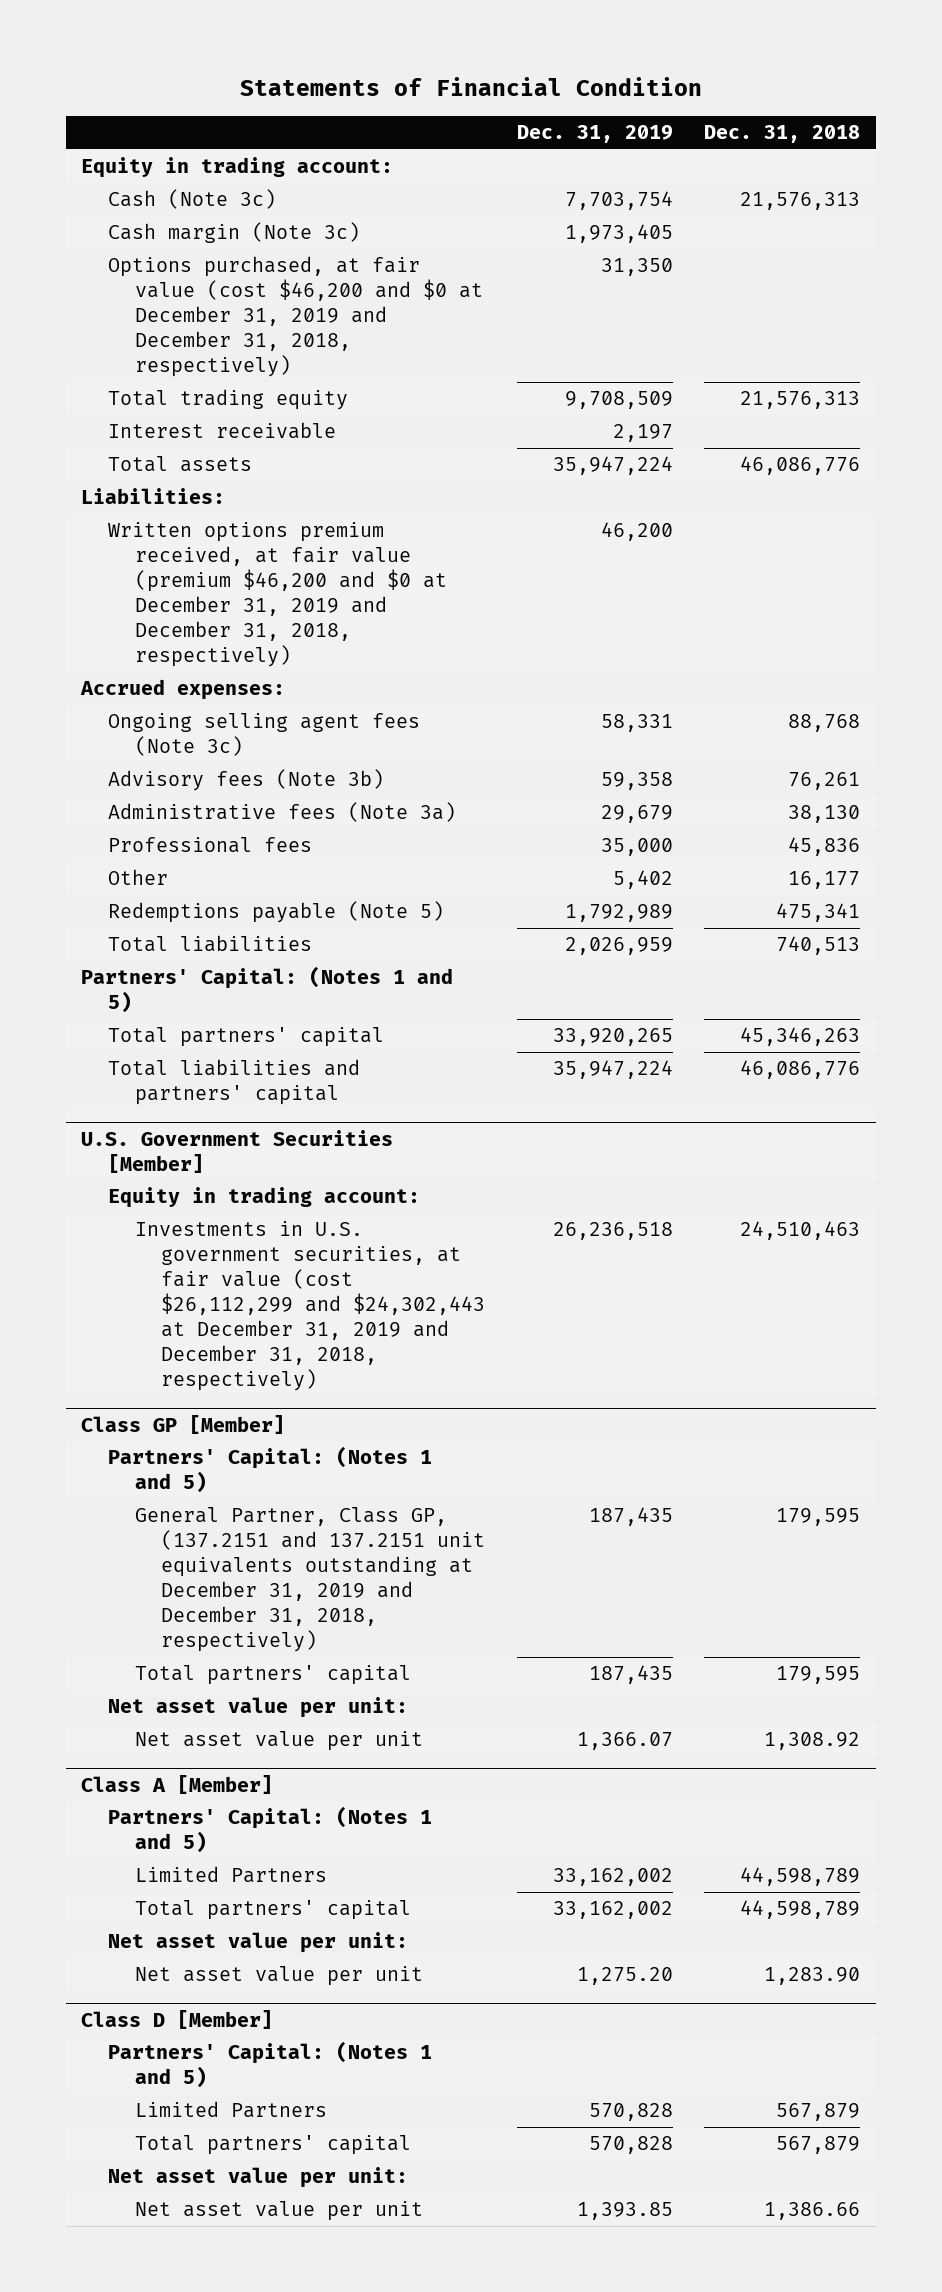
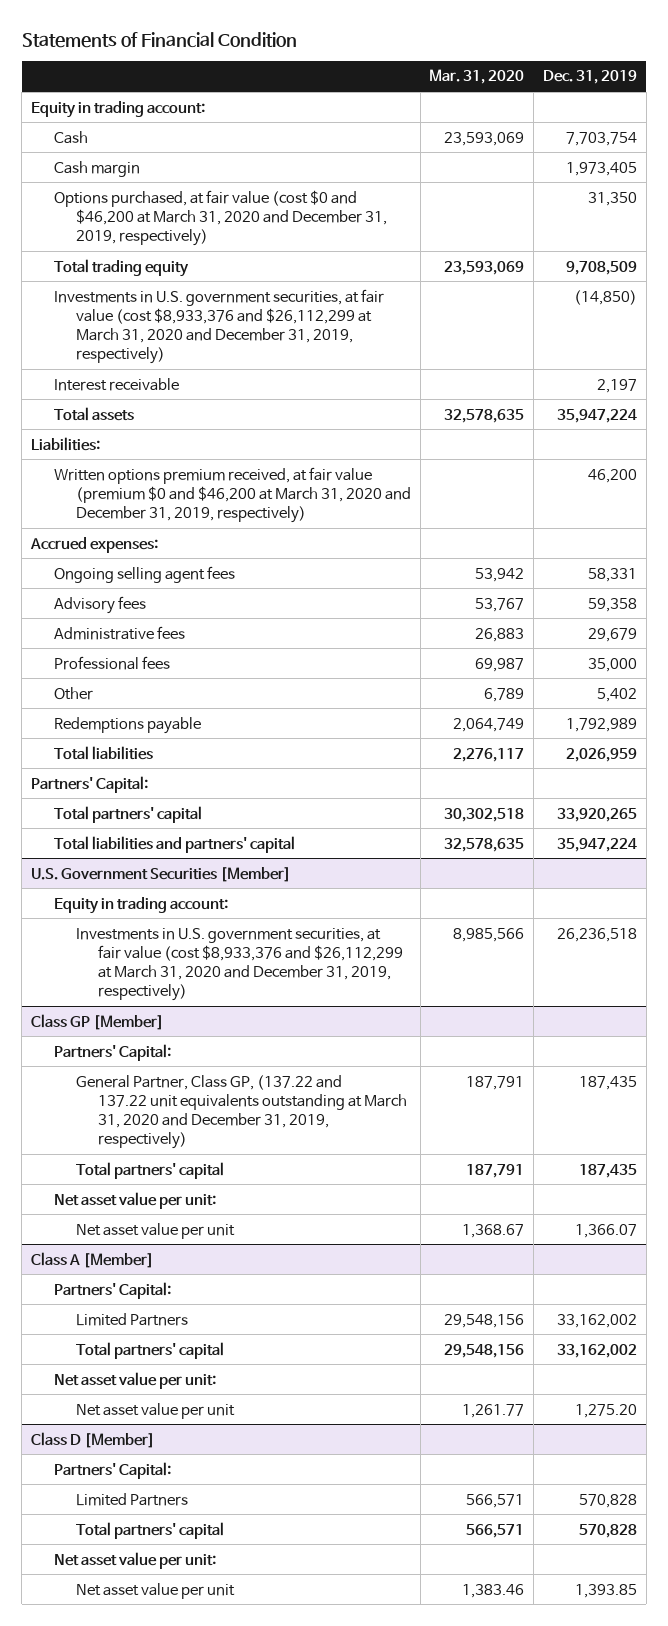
- | Dec. 31, 2019 | Dec. 31, 2018
+ | Mar. 31, 2020 | Dec. 31, 2019
- Cash (Note 3c) | 7,703,754 | 21,576,313
- Cash margin (Note 3c) | 1,973,405 |
- Options purchased, at fair value (cost $46,200 and $0 at December 31, 2019 and December 31, 2018, respectively) | 31,350 |
+ Cash | 23,593,069 | 7,703,754
+ Cash margin | | 1,973,405
+ Options purchased, at fair value (cost $0 and $46,200 at March 31, 2020 and December 31, 2019, respectively) | | 31,350
+ Investments in U.S. government securities, at fair value (cost $8,933,376 and $26,112,299 at March 31, 2020 and December 31, 2019, respectively) | | (14,850)
- Written options premium received, at fair value (premium $46,200 and $0 at December 31, 2019 and December 31, 2018, respectively) | 46,200 |
+ Written options premium received, at fair value (premium $0 and $46,200 at March 31, 2020 and December 31, 2019, respectively) | | 46,200
- Ongoing selling agent fees (Note 3c) | 58,331 | 88,768
- Advisory fees (Note 3b) | 59,358 | 76,261
- Administrative fees (Note 3a) | 29,679 | 38,130
+ Ongoing selling agent fees | 53,942 | 58,331
+ Advisory fees | 53,767 | 59,358
+ Administrative fees | 26,883 | 29,679
- Redemptions payable (Note 5) | 1,792,989 | 475,341
+ Redemptions payable | 2,064,749 | 1,792,989
- Partners' Capital: (Notes 1 and 5)
+ Partners' Capital:
@ U.S. Government Securities [Member]
- Investments in U.S. government securities, at fair value (cost $26,112,299 and $24,302,443 at December 31, 2019 and December 31, 2018, respectively) | 26,236,518 | 24,510,463
+ Investments in U.S. government securities, at fair value (cost $8,933,376 and $26,112,299 at March 31, 2020 and December 31, 2019, respectively) | 8,985,566 | 26,236,518
@ Class GP [Member]
- Partners' Capital: (Notes 1 and 5)
- General Partner, Class GP, (137.2151 and 137.2151 unit equivalents outstanding at December 31, 2019 and December 31, 2018, respectively) | 187,435 | 179,595
+ Partners' Capital:
+ General Partner, Class GP, (137.22 and 137.22 unit equivalents outstanding at March 31, 2020 and December 31, 2019, respectively) | 187,791 | 187,435
@ Class A [Member]
- Partners' Capital: (Notes 1 and 5)
+ Partners' Capital:
@ Class D [Member]
- Partners' Capital: (Notes 1 and 5)
+ Partners' Capital:

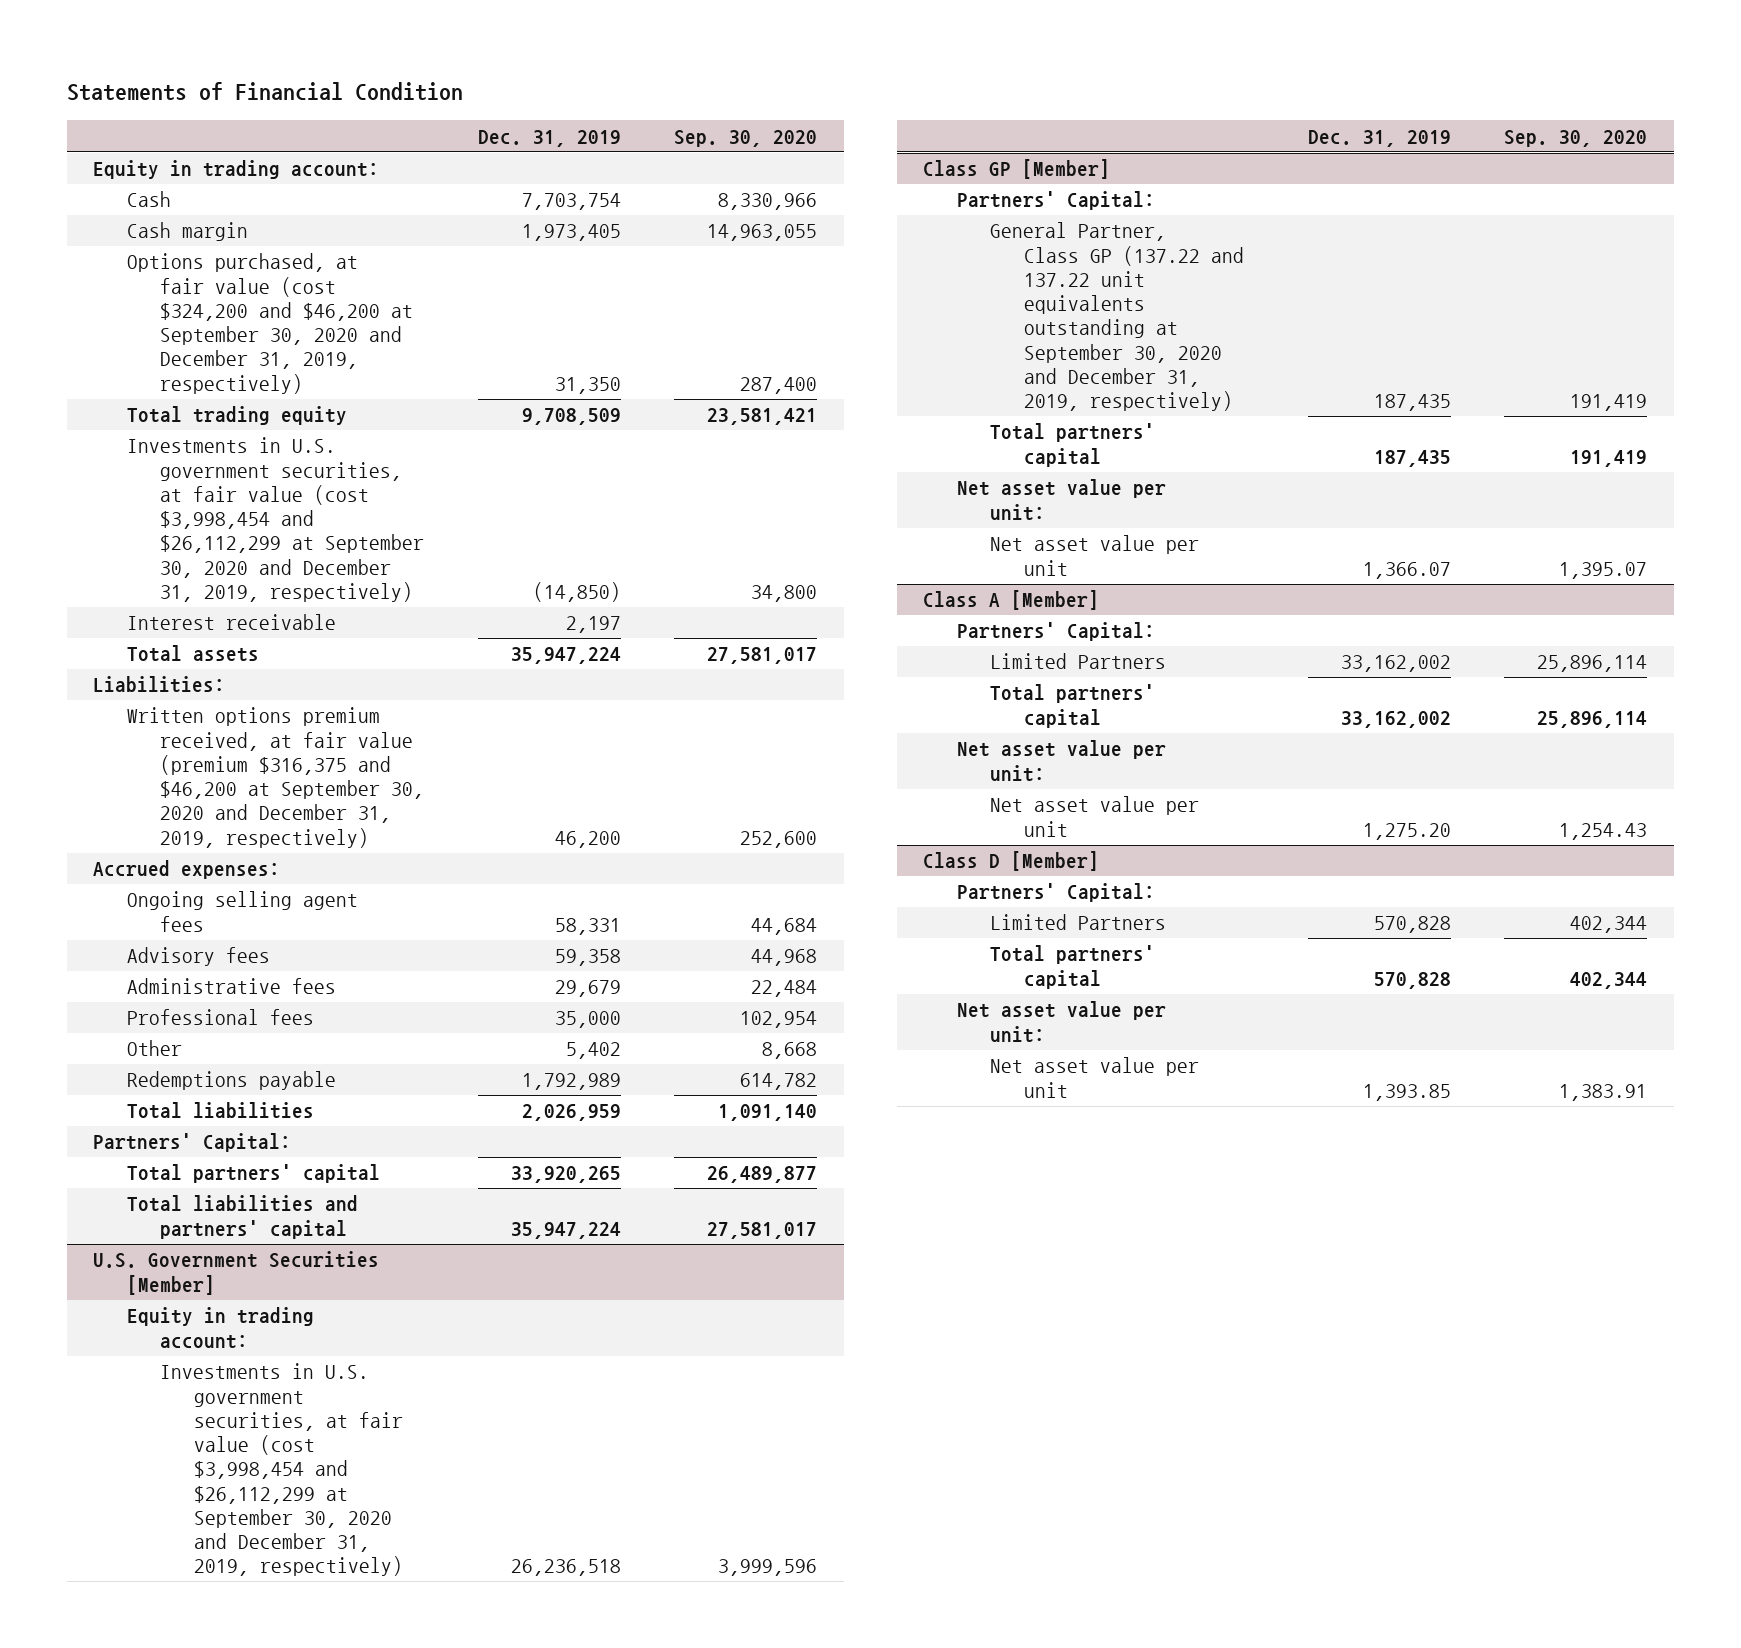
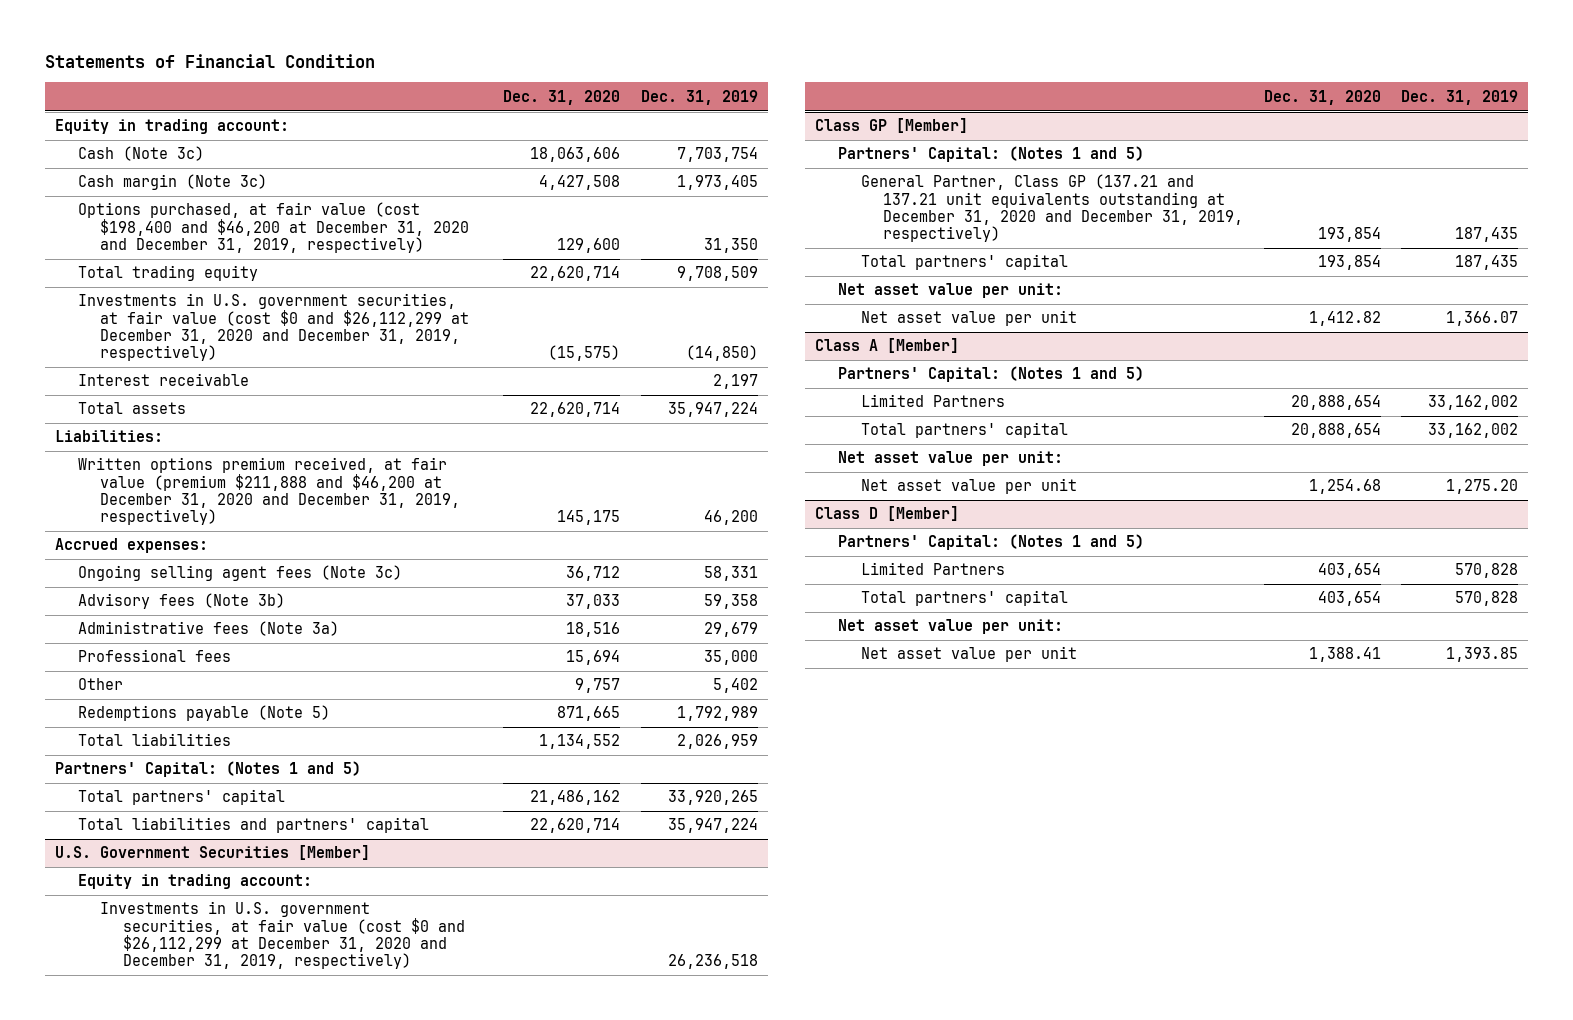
- | Dec. 31, 2019 | Sep. 30, 2020
+ | Dec. 31, 2020 | Dec. 31, 2019
- Cash | 7,703,754 | 8,330,966
- Cash margin | 1,973,405 | 14,963,055
- Options purchased, at fair value (cost $324,200 and $46,200 at September 30, 2020 and December 31, 2019, respectively) | 31,350 | 287,400
+ Cash (Note 3c) | 18,063,606 | 7,703,754
+ Cash margin (Note 3c) | 4,427,508 | 1,973,405
+ Options purchased, at fair value (cost $198,400 and $46,200 at December 31, 2020 and December 31, 2019, respectively) | 129,600 | 31,350
- Investments in U.S. government securities, at fair value (cost $3,998,454 and $26,112,299 at September 30, 2020 and December 31, 2019, respectively) | (14,850) | 34,800
+ Investments in U.S. government securities, at fair value (cost $0 and $26,112,299 at December 31, 2020 and December 31, 2019, respectively) | (15,575) | (14,850)
- Written options premium received, at fair value (premium $316,375 and $46,200 at September 30, 2020 and December 31, 2019, respectively) | 46,200 | 252,600
+ Written options premium received, at fair value (premium $211,888 and $46,200 at December 31, 2020 and December 31, 2019, respectively) | 145,175 | 46,200
- Ongoing selling agent fees | 58,331 | 44,684
- Advisory fees | 59,358 | 44,968
- Administrative fees | 29,679 | 22,484
+ Ongoing selling agent fees (Note 3c) | 36,712 | 58,331
+ Advisory fees (Note 3b) | 37,033 | 59,358
+ Administrative fees (Note 3a) | 18,516 | 29,679
- Redemptions payable | 1,792,989 | 614,782
+ Redemptions payable (Note 5) | 871,665 | 1,792,989
- Partners' Capital:
+ Partners' Capital: (Notes 1 and 5)
@ U.S. Government Securities [Member]
- Investments in U.S. government securities, at fair value (cost $3,998,454 and $26,112,299 at September 30, 2020 and December 31, 2019, respectively) | 26,236,518 | 3,999,596
+ Investments in U.S. government securities, at fair value (cost $0 and $26,112,299 at December 31, 2020 and December 31, 2019, respectively) | | 26,236,518
@ Class GP [Member]
- Partners' Capital:
- General Partner, Class GP (137.22 and 137.22 unit equivalents outstanding at September 30, 2020 and December 31, 2019, respectively) | 187,435 | 191,419
+ Partners' Capital: (Notes 1 and 5)
+ General Partner, Class GP (137.21 and 137.21 unit equivalents outstanding at December 31, 2020 and December 31, 2019, respectively) | 193,854 | 187,435
@ Class A [Member]
- Partners' Capital:
+ Partners' Capital: (Notes 1 and 5)
@ Class D [Member]
- Partners' Capital:
+ Partners' Capital: (Notes 1 and 5)

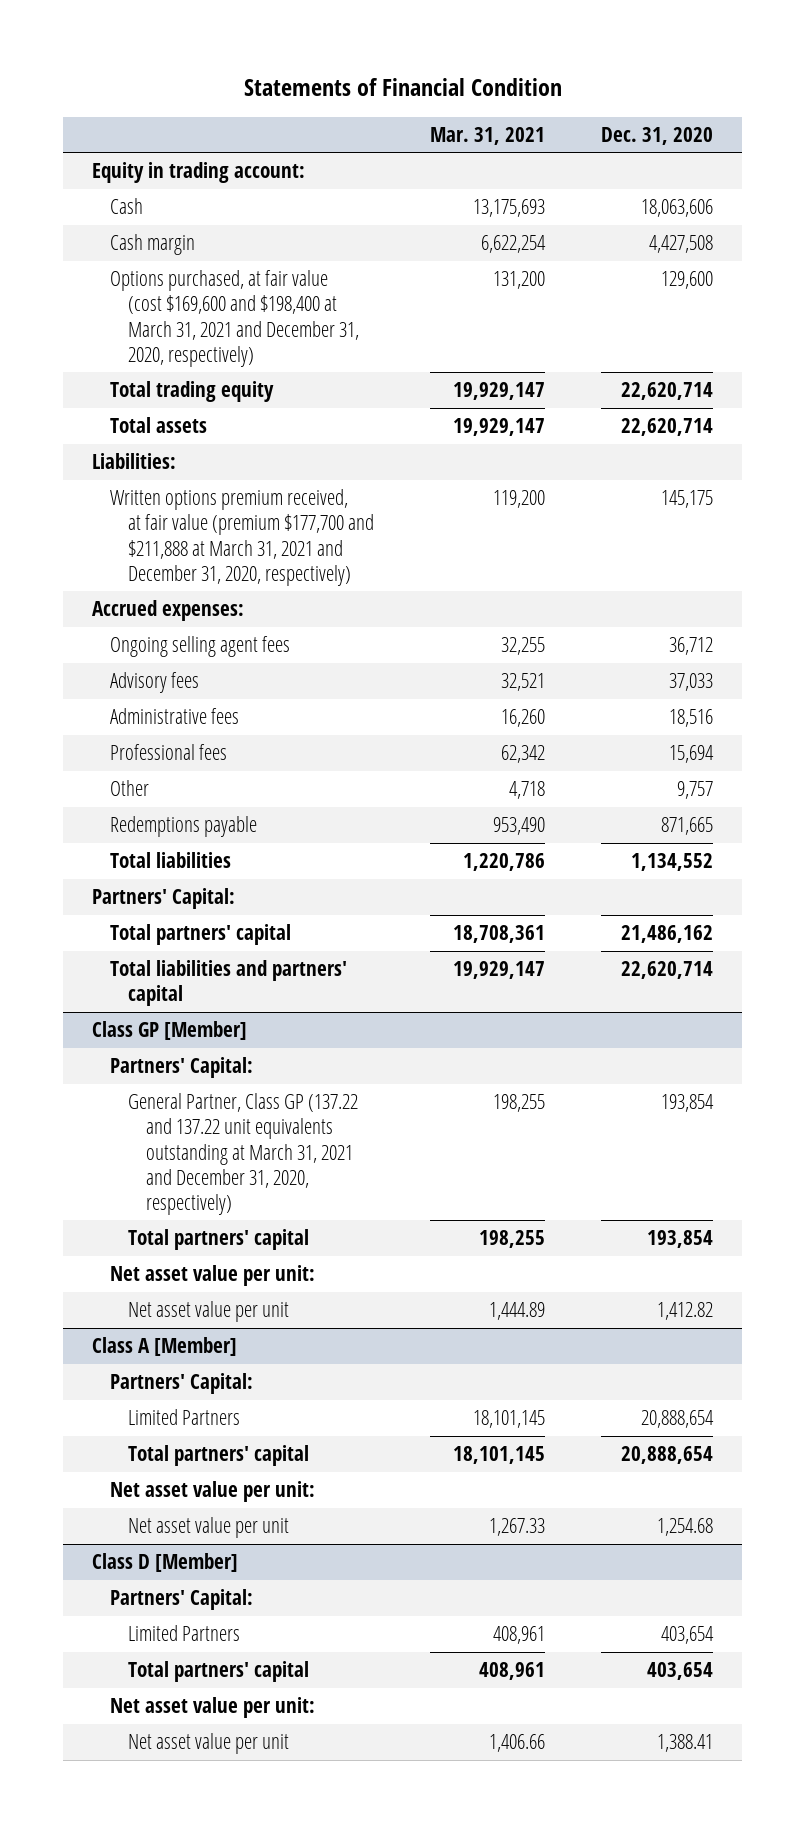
- | Dec. 31, 2020 | Dec. 31, 2019
+ | Mar. 31, 2021 | Dec. 31, 2020
- Cash (Note 3c) | 18,063,606 | 7,703,754
- Cash margin (Note 3c) | 4,427,508 | 1,973,405
- Options purchased, at fair value (cost $198,400 and $46,200 at December 31, 2020 and December 31, 2019, respectively) | 129,600 | 31,350
+ Cash | 13,175,693 | 18,063,606
+ Cash margin | 6,622,254 | 4,427,508
+ Options purchased, at fair value (cost $169,600 and $198,400 at March 31, 2021 and December 31, 2020, respectively) | 131,200 | 129,600
- Investments in U.S. government securities, at fair value (cost $0 and $26,112,299 at December 31, 2020 and December 31, 2019, respectively) | (15,575) | (14,850)
- Interest receivable | | 2,197
- Written options premium received, at fair value (premium $211,888 and $46,200 at December 31, 2020 and December 31, 2019, respectively) | 145,175 | 46,200
+ Written options premium received, at fair value (premium $177,700 and $211,888 at March 31, 2021 and December 31, 2020, respectively) | 119,200 | 145,175
- Ongoing selling agent fees (Note 3c) | 36,712 | 58,331
- Advisory fees (Note 3b) | 37,033 | 59,358
- Administrative fees (Note 3a) | 18,516 | 29,679
+ Ongoing selling agent fees | 32,255 | 36,712
+ Advisory fees | 32,521 | 37,033
+ Administrative fees | 16,260 | 18,516
- Redemptions payable (Note 5) | 871,665 | 1,792,989
+ Redemptions payable | 953,490 | 871,665
- Partners' Capital: (Notes 1 and 5)
+ Partners' Capital:
- U.S. Government Securities [Member]
- Equity in trading account:
- Investments in U.S. government securities, at fair value (cost $0 and $26,112,299 at December 31, 2020 and December 31, 2019, respectively) | | 26,236,518
@ Class GP [Member]
- Partners' Capital: (Notes 1 and 5)
- General Partner, Class GP (137.21 and 137.21 unit equivalents outstanding at December 31, 2020 and December 31, 2019, respectively) | 193,854 | 187,435
+ Partners' Capital:
+ General Partner, Class GP (137.22 and 137.22 unit equivalents outstanding at March 31, 2021 and December 31, 2020, respectively) | 198,255 | 193,854
@ Class A [Member]
- Partners' Capital: (Notes 1 and 5)
+ Partners' Capital:
@ Class D [Member]
- Partners' Capital: (Notes 1 and 5)
+ Partners' Capital:

